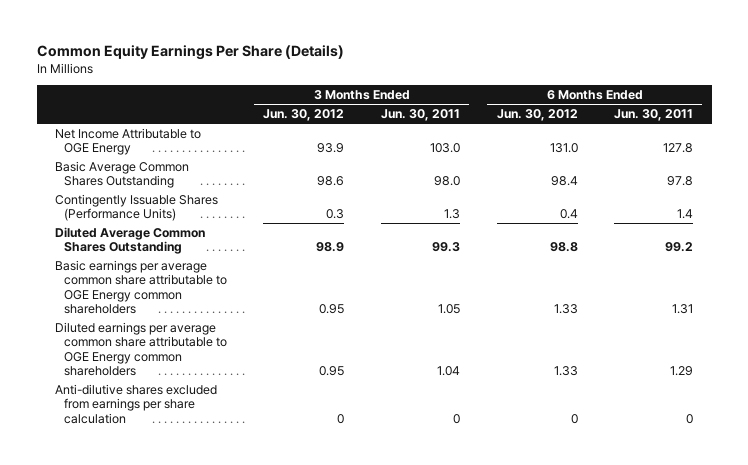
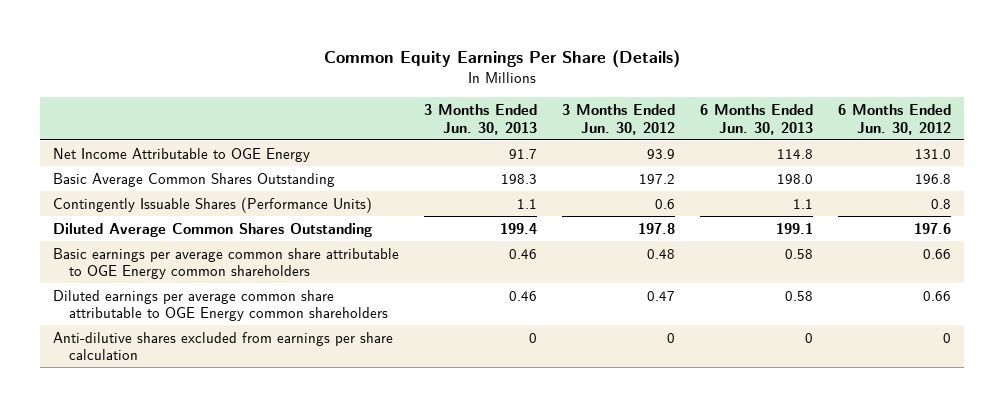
- | 3 Months Ended Jun. 30, 2012 | 3 Months Ended Jun. 30, 2011 | 6 Months Ended Jun. 30, 2012 | 6 Months Ended Jun. 30, 2011
+ | 3 Months Ended Jun. 30, 2013 | 3 Months Ended Jun. 30, 2012 | 6 Months Ended Jun. 30, 2013 | 6 Months Ended Jun. 30, 2012
- Basic Average Common Shares Outstanding | 98.6 | 98.0 | 98.4 | 97.8
- Contingently Issuable Shares (Performance Units) | 0.3 | 1.3 | 0.4 | 1.4
- Diluted Average Common Shares Outstanding | 98.9 | 99.3 | 98.8 | 99.2
- Basic earnings per average common share attributable to OGE Energy common shareholders | 0.95 | 1.05 | 1.33 | 1.31
- Diluted earnings per average common share attributable to OGE Energy common shareholders | 0.95 | 1.04 | 1.33 | 1.29
+ Basic Average Common Shares Outstanding | 198.3 | 197.2 | 198.0 | 196.8
+ Contingently Issuable Shares (Performance Units) | 1.1 | 0.6 | 1.1 | 0.8
+ Diluted Average Common Shares Outstanding | 199.4 | 197.8 | 199.1 | 197.6
+ Basic earnings per average common share attributable to OGE Energy common shareholders | 0.46 | 0.48 | 0.58 | 0.66
+ Diluted earnings per average common share attributable to OGE Energy common shareholders | 0.46 | 0.47 | 0.58 | 0.66

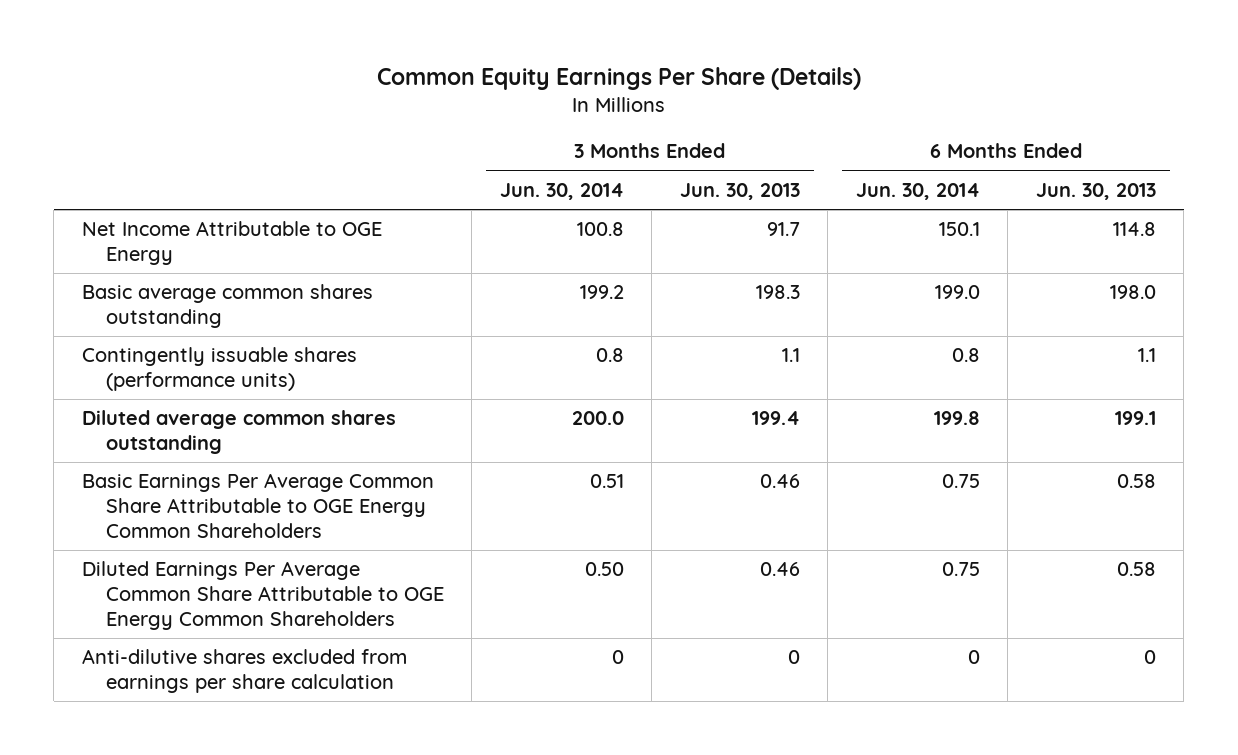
- | 3 Months Ended Jun. 30, 2013 | 3 Months Ended Jun. 30, 2012 | 6 Months Ended Jun. 30, 2013 | 6 Months Ended Jun. 30, 2012
+ | 3 Months Ended Jun. 30, 2014 | 3 Months Ended Jun. 30, 2013 | 6 Months Ended Jun. 30, 2014 | 6 Months Ended Jun. 30, 2013
- Basic Average Common Shares Outstanding | 198.3 | 197.2 | 198.0 | 196.8
- Contingently Issuable Shares (Performance Units) | 1.1 | 0.6 | 1.1 | 0.8
- Diluted Average Common Shares Outstanding | 199.4 | 197.8 | 199.1 | 197.6
- Basic earnings per average common share attributable to OGE Energy common shareholders | 0.46 | 0.48 | 0.58 | 0.66
- Diluted earnings per average common share attributable to OGE Energy common shareholders | 0.46 | 0.47 | 0.58 | 0.66
+ Basic average common shares outstanding | 199.2 | 198.3 | 199.0 | 198.0
+ Contingently issuable shares (performance units) | 0.8 | 1.1 | 0.8 | 1.1
+ Diluted average common shares outstanding | 200.0 | 199.4 | 199.8 | 199.1
+ Basic Earnings Per Average Common Share Attributable to OGE Energy Common Shareholders | 0.51 | 0.46 | 0.75 | 0.58
+ Diluted Earnings Per Average Common Share Attributable to OGE Energy Common Shareholders | 0.50 | 0.46 | 0.75 | 0.58

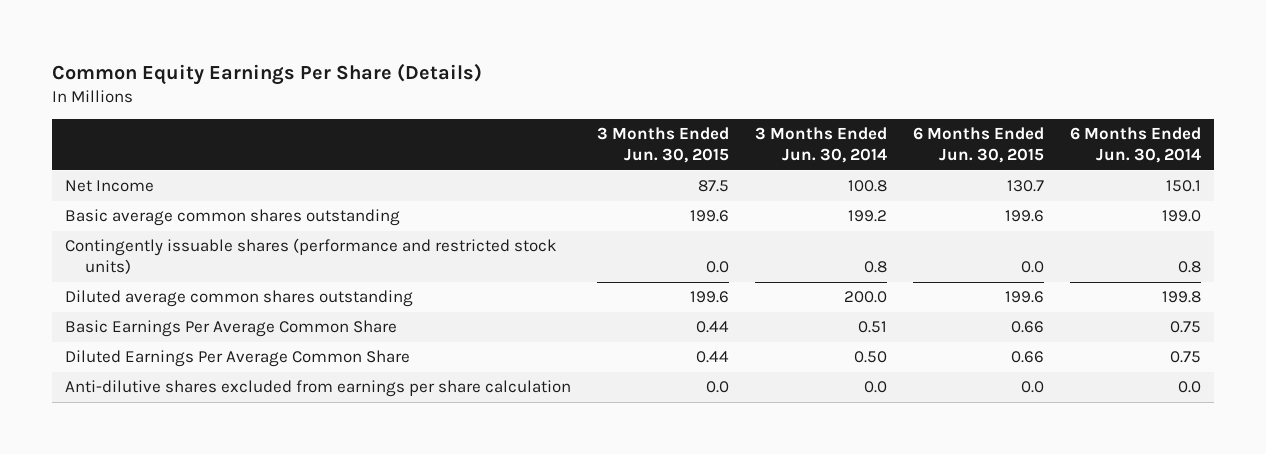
- | 3 Months Ended Jun. 30, 2014 | 3 Months Ended Jun. 30, 2013 | 6 Months Ended Jun. 30, 2014 | 6 Months Ended Jun. 30, 2013
+ | 3 Months Ended Jun. 30, 2015 | 3 Months Ended Jun. 30, 2014 | 6 Months Ended Jun. 30, 2015 | 6 Months Ended Jun. 30, 2014
- Net Income Attributable to OGE Energy | 100.8 | 91.7 | 150.1 | 114.8
+ Net Income | 87.5 | 100.8 | 130.7 | 150.1
- Contingently issuable shares (performance units) | 0.8 | 1.1 | 0.8 | 1.1
+ Contingently issuable shares (performance and restricted stock units) | 0.0 | 0.8 | 0.0 | 0.8
- Basic Earnings Per Average Common Share Attributable to OGE Energy Common Shareholders | 0.51 | 0.46 | 0.75 | 0.58
- Diluted Earnings Per Average Common Share Attributable to OGE Energy Common Shareholders | 0.50 | 0.46 | 0.75 | 0.58
- Anti-dilutive shares excluded from earnings per share calculation | 0 | 0 | 0 | 0
+ Basic Earnings Per Average Common Share | 0.44 | 0.51 | 0.66 | 0.75
+ Diluted Earnings Per Average Common Share | 0.44 | 0.50 | 0.66 | 0.75
+ Anti-dilutive shares excluded from earnings per share calculation | 0.0 | 0.0 | 0.0 | 0.0

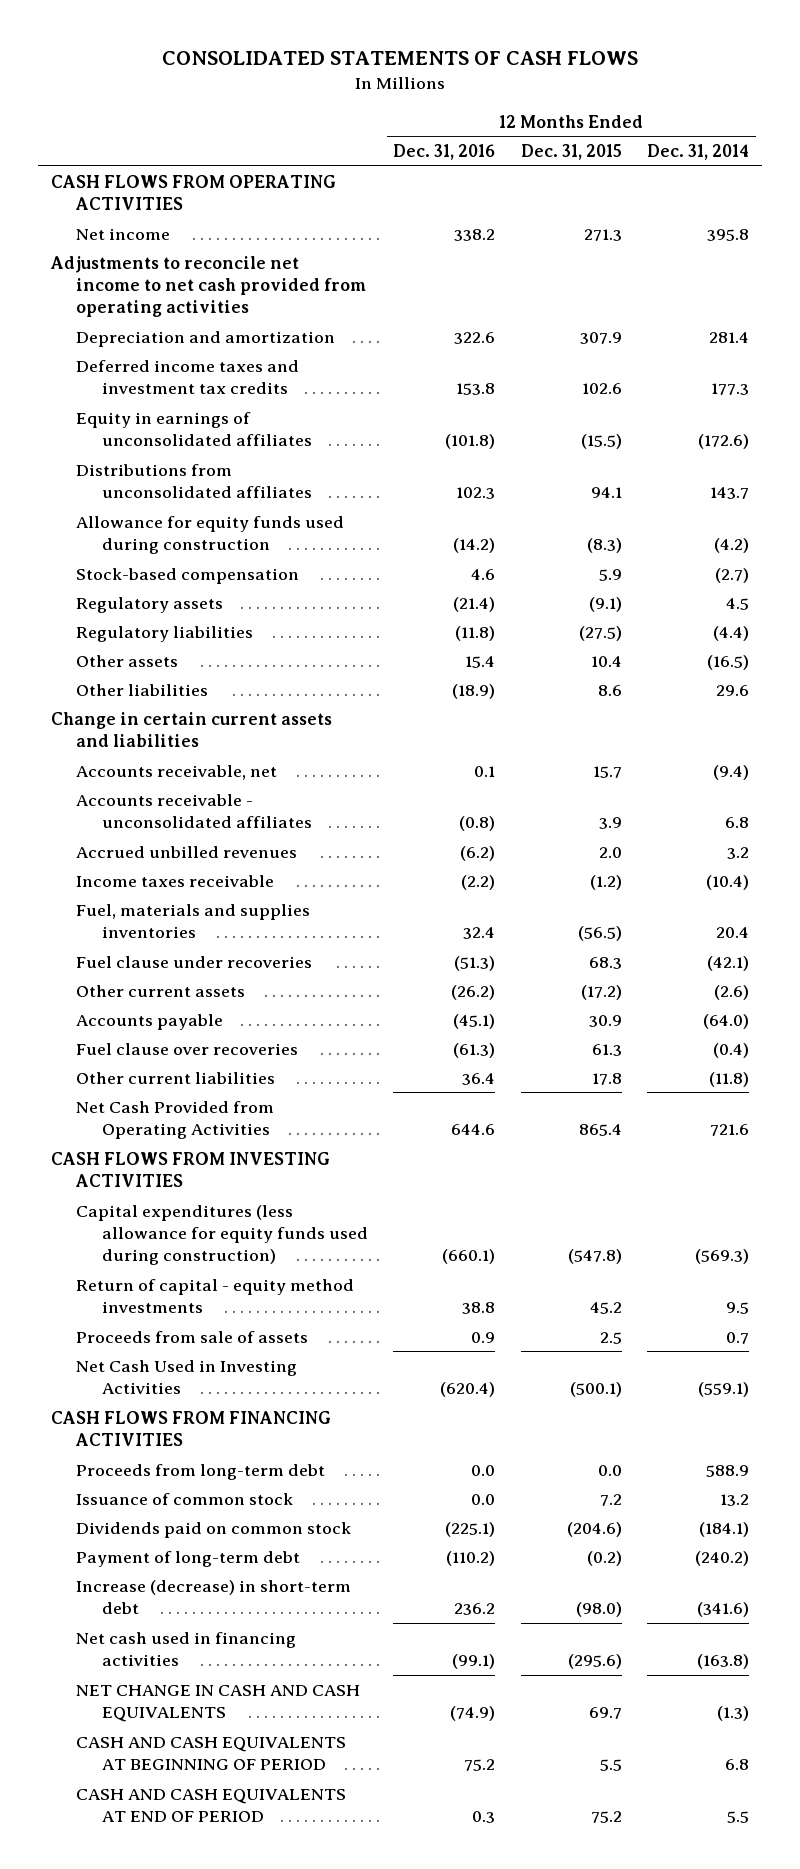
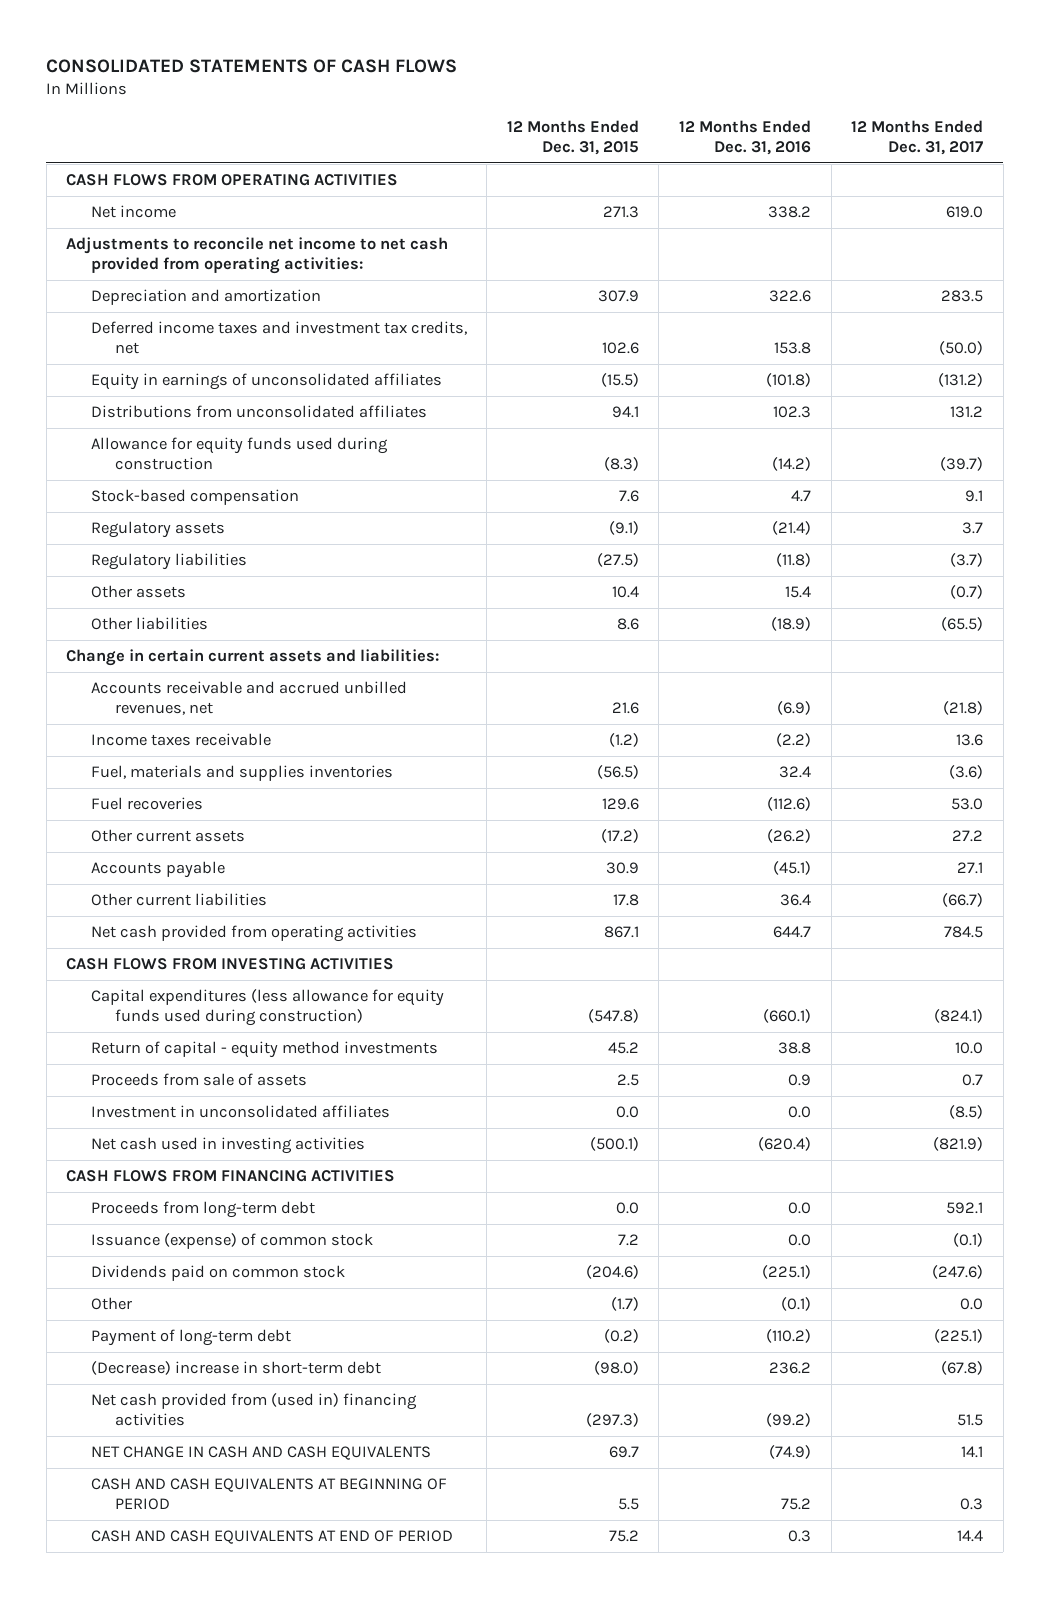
- | 12 Months Ended Dec. 31, 2016 | 12 Months Ended Dec. 31, 2015 | 12 Months Ended Dec. 31, 2014
+ | 12 Months Ended Dec. 31, 2015 | 12 Months Ended Dec. 31, 2016 | 12 Months Ended Dec. 31, 2017
- Adjustments to reconcile net income to net cash provided from operating activities
+ Adjustments to reconcile net income to net cash provided from operating activities:
- Deferred income taxes and investment tax credits | 153.8 | 102.6 | 177.3
+ Deferred income taxes and investment tax credits, net | 102.6 | 153.8 | (50.0)
- Stock-based compensation | 4.6 | 5.9 | (2.7)
+ Stock-based compensation | 7.6 | 4.7 | 9.1
- Change in certain current assets and liabilities
- Accounts receivable, net | 0.1 | 15.7 | (9.4)
- Accounts receivable - unconsolidated affiliates | (0.8) | 3.9 | 6.8
- Accrued unbilled revenues | (6.2) | 2.0 | 3.2
+ Change in certain current assets and liabilities:
+ Accounts receivable and accrued unbilled revenues, net | 21.6 | (6.9) | (21.8)
- Fuel clause under recoveries | (51.3) | 68.3 | (42.1)
+ Fuel recoveries | 129.6 | (112.6) | 53.0
- Fuel clause over recoveries | (61.3) | 61.3 | (0.4)
- Net Cash Provided from Operating Activities | 644.6 | 865.4 | 721.6
+ Net cash provided from operating activities | 867.1 | 644.7 | 784.5
- Net Cash Used in Investing Activities | (620.4) | (500.1) | (559.1)
+ Investment in unconsolidated affiliates | 0.0 | 0.0 | (8.5)
+ Net cash used in investing activities | (500.1) | (620.4) | (821.9)
- Issuance of common stock | 0.0 | 7.2 | 13.2
+ Issuance (expense) of common stock | 7.2 | 0.0 | (0.1)
+ Other | (1.7) | (0.1) | 0.0
- Increase (decrease) in short-term debt | 236.2 | (98.0) | (341.6)
- Net cash used in financing activities | (99.1) | (295.6) | (163.8)
+ (Decrease) increase in short-term debt | (98.0) | 236.2 | (67.8)
+ Net cash provided from (used in) financing activities | (297.3) | (99.2) | 51.5

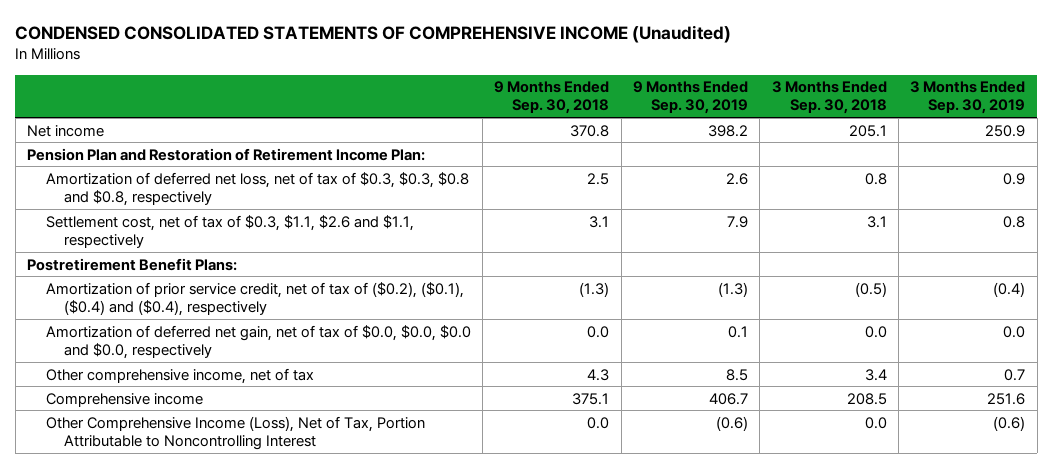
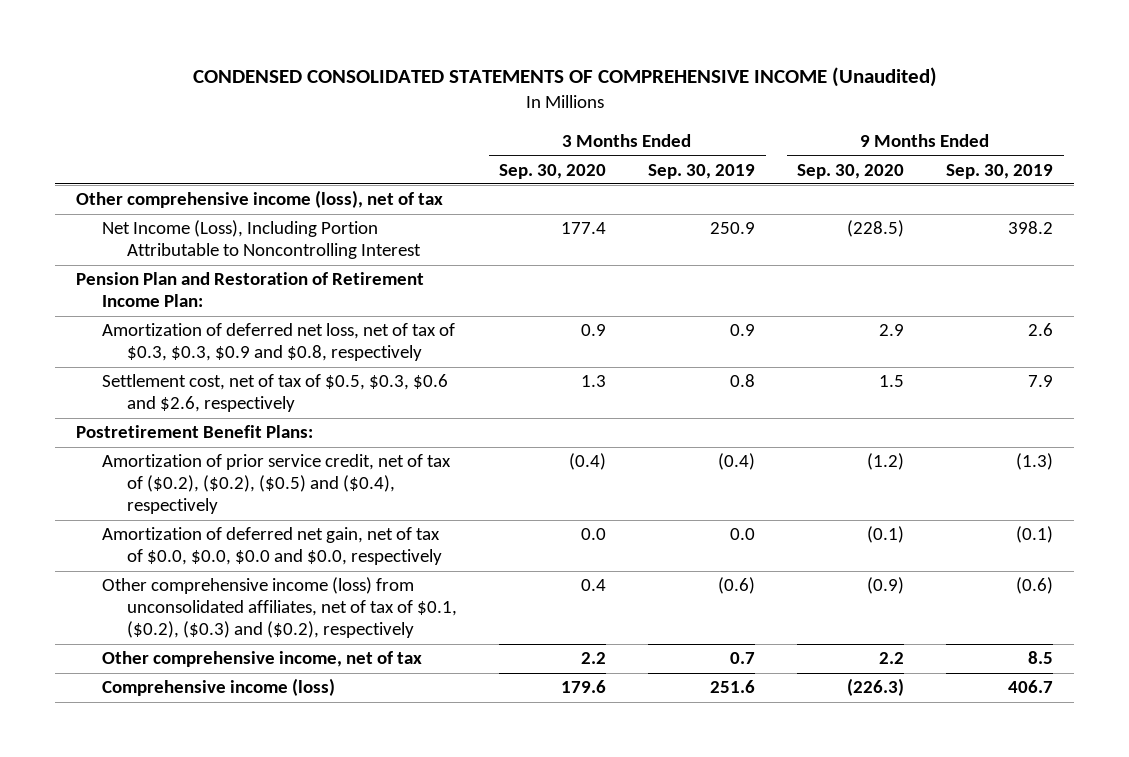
- | 9 Months Ended Sep. 30, 2018 | 9 Months Ended Sep. 30, 2019 | 3 Months Ended Sep. 30, 2018 | 3 Months Ended Sep. 30, 2019
+ | 3 Months Ended Sep. 30, 2020 | 3 Months Ended Sep. 30, 2019 | 9 Months Ended Sep. 30, 2020 | 9 Months Ended Sep. 30, 2019
- Net income | 370.8 | 398.2 | 205.1 | 250.9
+ Other comprehensive income (loss), net of tax
+ Net Income (Loss), Including Portion Attributable to Noncontrolling Interest | 177.4 | 250.9 | (228.5) | 398.2
- Amortization of deferred net loss, net of tax of $0.3, $0.3, $0.8 and $0.8, respectively | 2.5 | 2.6 | 0.8 | 0.9
- Settlement cost, net of tax of $0.3, $1.1, $2.6 and $1.1, respectively | 3.1 | 7.9 | 3.1 | 0.8
+ Amortization of deferred net loss, net of tax of $0.3, $0.3, $0.9 and $0.8, respectively | 0.9 | 0.9 | 2.9 | 2.6
+ Settlement cost, net of tax of $0.5, $0.3, $0.6 and $2.6, respectively | 1.3 | 0.8 | 1.5 | 7.9
- Amortization of prior service credit, net of tax of ($0.2), ($0.1), ($0.4) and ($0.4), respectively | (1.3) | (1.3) | (0.5) | (0.4)
- Amortization of deferred net gain, net of tax of $0.0, $0.0, $0.0 and $0.0, respectively | 0.0 | 0.1 | 0.0 | 0.0
+ Amortization of prior service credit, net of tax of ($0.2), ($0.2), ($0.5) and ($0.4), respectively | (0.4) | (0.4) | (1.2) | (1.3)
+ Amortization of deferred net gain, net of tax of $0.0, $0.0, $0.0 and $0.0, respectively | 0.0 | 0.0 | (0.1) | (0.1)
+ Other comprehensive income (loss) from unconsolidated affiliates, net of tax of $0.1, ($0.2), ($0.3) and ($0.2), respectively | 0.4 | (0.6) | (0.9) | (0.6)
- Comprehensive income | 375.1 | 406.7 | 208.5 | 251.6
- Other Comprehensive Income (Loss), Net of Tax, Portion Attributable to Noncontrolling Interest | 0.0 | (0.6) | 0.0 | (0.6)
+ Comprehensive income (loss) | 179.6 | 251.6 | (226.3) | 406.7

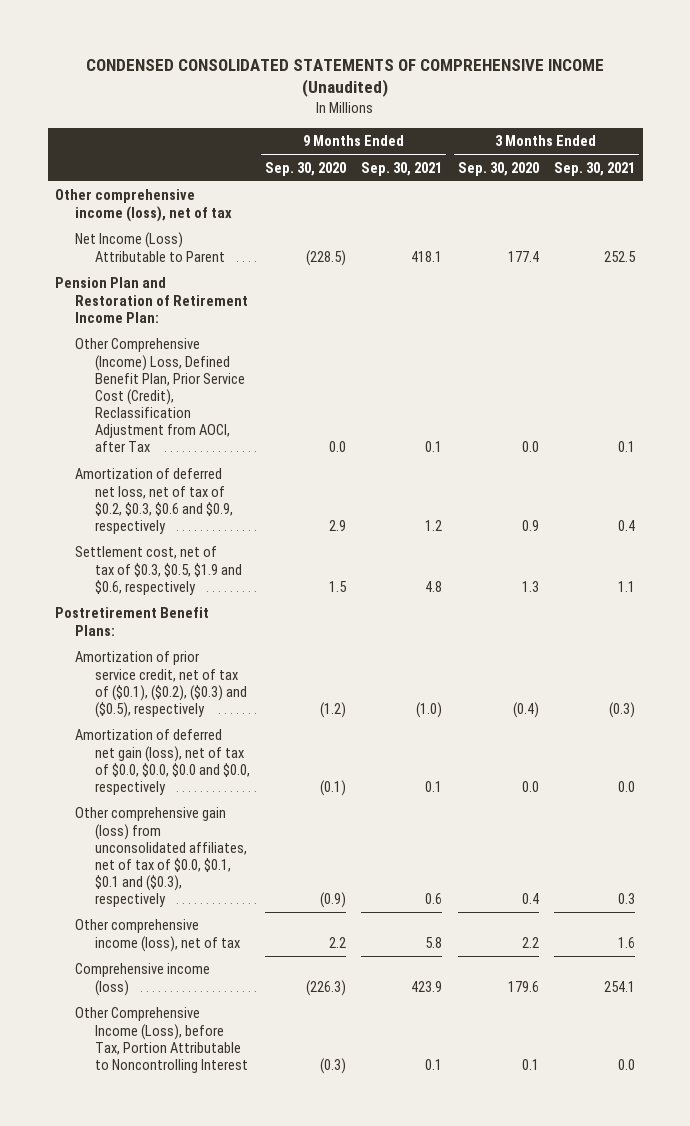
- | 3 Months Ended Sep. 30, 2020 | 3 Months Ended Sep. 30, 2019 | 9 Months Ended Sep. 30, 2020 | 9 Months Ended Sep. 30, 2019
+ | 9 Months Ended Sep. 30, 2020 | 9 Months Ended Sep. 30, 2021 | 3 Months Ended Sep. 30, 2020 | 3 Months Ended Sep. 30, 2021
- Net Income (Loss), Including Portion Attributable to Noncontrolling Interest | 177.4 | 250.9 | (228.5) | 398.2
+ Net Income (Loss) Attributable to Parent | (228.5) | 418.1 | 177.4 | 252.5
- Amortization of deferred net loss, net of tax of $0.3, $0.3, $0.9 and $0.8, respectively | 0.9 | 0.9 | 2.9 | 2.6
- Settlement cost, net of tax of $0.5, $0.3, $0.6 and $2.6, respectively | 1.3 | 0.8 | 1.5 | 7.9
+ Other Comprehensive (Income) Loss, Defined Benefit Plan, Prior Service Cost (Credit), Reclassification Adjustment from AOCI, after Tax | 0.0 | 0.1 | 0.0 | 0.1
+ Amortization of deferred net loss, net of tax of $0.2, $0.3, $0.6 and $0.9, respectively | 2.9 | 1.2 | 0.9 | 0.4
+ Settlement cost, net of tax of $0.3, $0.5, $1.9 and $0.6, respectively | 1.5 | 4.8 | 1.3 | 1.1
- Amortization of prior service credit, net of tax of ($0.2), ($0.2), ($0.5) and ($0.4), respectively | (0.4) | (0.4) | (1.2) | (1.3)
- Amortization of deferred net gain, net of tax of $0.0, $0.0, $0.0 and $0.0, respectively | 0.0 | 0.0 | (0.1) | (0.1)
- Other comprehensive income (loss) from unconsolidated affiliates, net of tax of $0.1, ($0.2), ($0.3) and ($0.2), respectively | 0.4 | (0.6) | (0.9) | (0.6)
- Other comprehensive income, net of tax | 2.2 | 0.7 | 2.2 | 8.5
+ Amortization of prior service credit, net of tax of ($0.1), ($0.2), ($0.3) and ($0.5), respectively | (1.2) | (1.0) | (0.4) | (0.3)
+ Amortization of deferred net gain (loss), net of tax of $0.0, $0.0, $0.0 and $0.0, respectively | (0.1) | 0.1 | 0.0 | 0.0
+ Other comprehensive gain (loss) from unconsolidated affiliates, net of tax of $0.0, $0.1, $0.1 and ($0.3), respectively | (0.9) | 0.6 | 0.4 | 0.3
+ Other comprehensive income (loss), net of tax | 2.2 | 5.8 | 2.2 | 1.6
+ Other Comprehensive Income (Loss), before Tax, Portion Attributable to Noncontrolling Interest | (0.3) | 0.1 | 0.1 | 0.0

